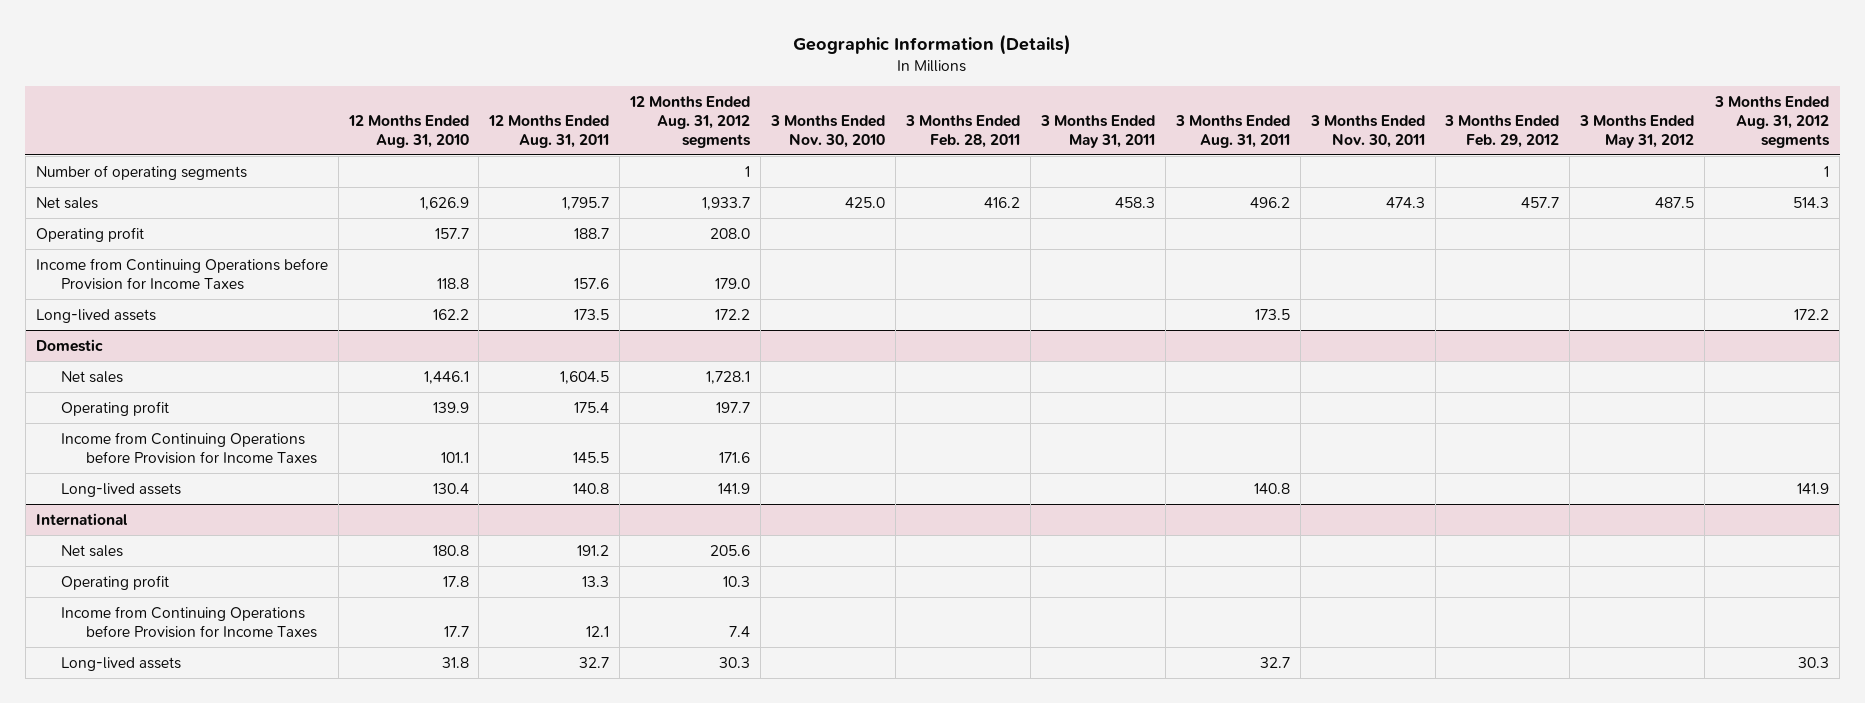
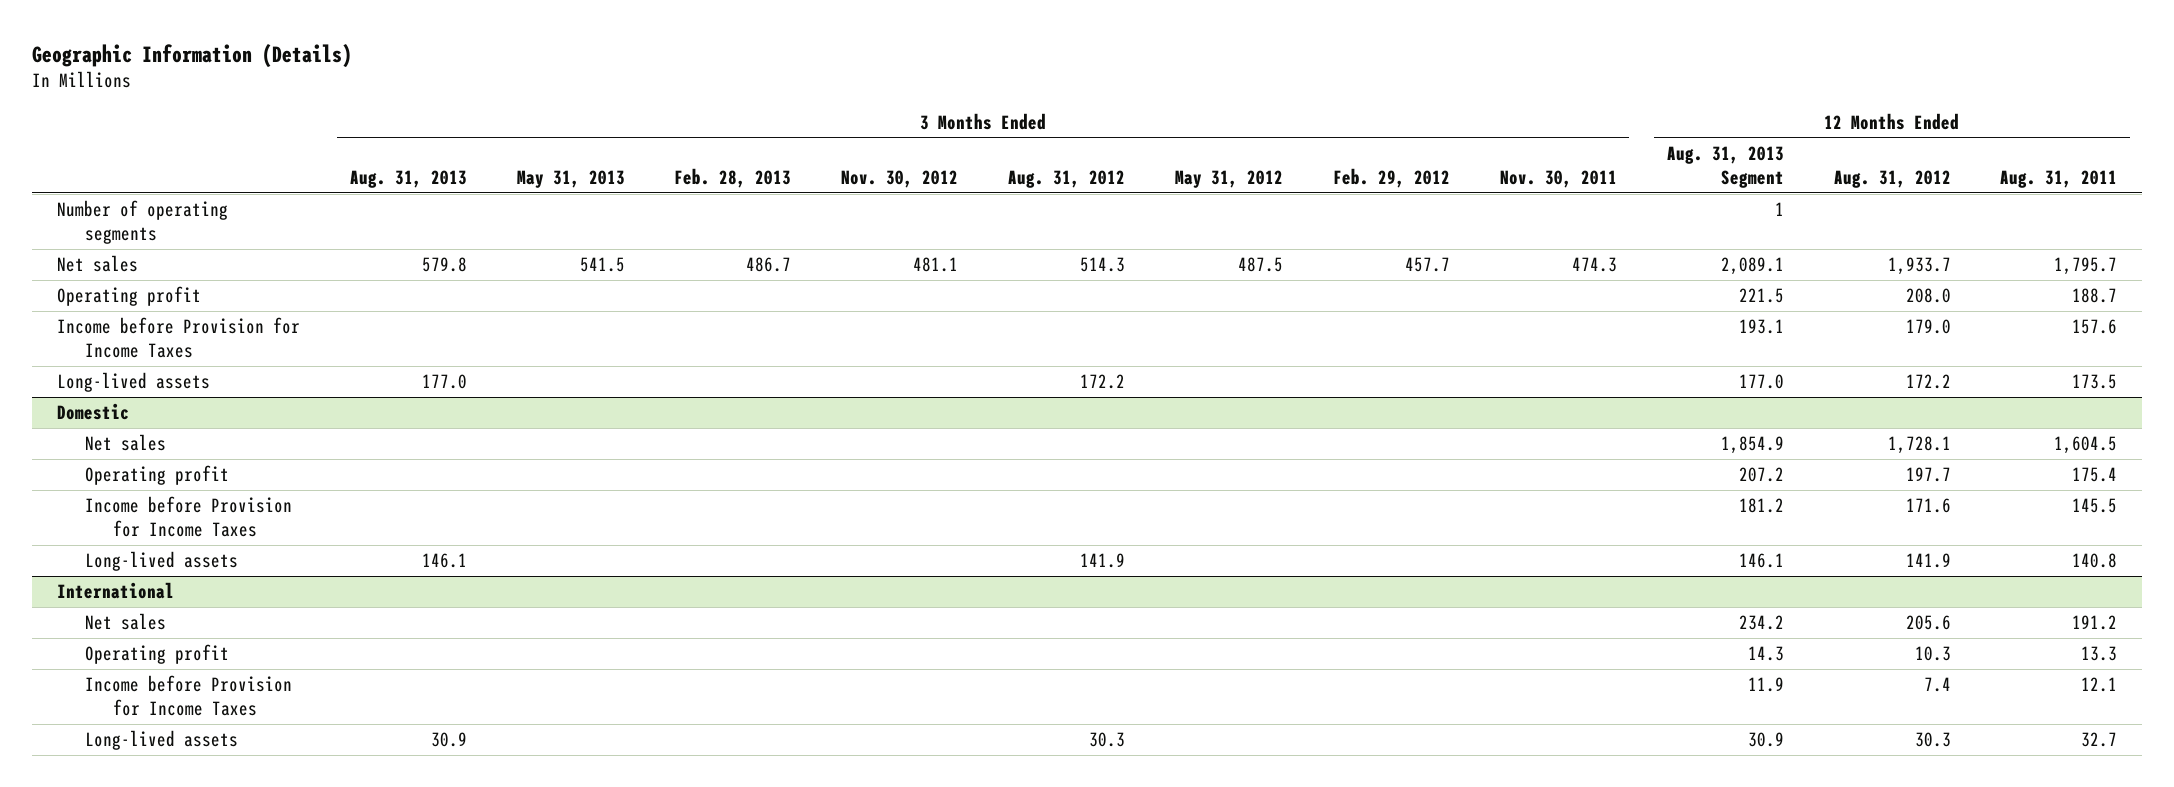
- | 12 Months Ended Aug. 31, 2010 | 12 Months Ended Aug. 31, 2011 | 12 Months Ended Aug. 31, 2012 segments | 3 Months Ended Nov. 30, 2010 | 3 Months Ended Feb. 28, 2011 | 3 Months Ended May 31, 2011 | 3 Months Ended Aug. 31, 2011 | 3 Months Ended Nov. 30, 2011 | 3 Months Ended Feb. 29, 2012 | 3 Months Ended May 31, 2012 | 3 Months Ended Aug. 31, 2012 segments
+ | 3 Months Ended Aug. 31, 2013 | 3 Months Ended May 31, 2013 | 3 Months Ended Feb. 28, 2013 | 3 Months Ended Nov. 30, 2012 | 3 Months Ended Aug. 31, 2012 | 3 Months Ended May 31, 2012 | 3 Months Ended Feb. 29, 2012 | 3 Months Ended Nov. 30, 2011 | 12 Months Ended Aug. 31, 2013 Segment | 12 Months Ended Aug. 31, 2012 | 12 Months Ended Aug. 31, 2011
- Income from Continuing Operations before Provision for Income Taxes | 118.8 | 157.6 | 179.0 | | | | | | | |
+ Income before Provision for Income Taxes | | | | | | | | | 193.1 | 179.0 | 157.6
@ Domestic
- Income from Continuing Operations before Provision for Income Taxes | 101.1 | 145.5 | 171.6 | | | | | | | |
+ Income before Provision for Income Taxes | | | | | | | | | 181.2 | 171.6 | 145.5
@ International
- Income from Continuing Operations before Provision for Income Taxes | 17.7 | 12.1 | 7.4 | | | | | | | |
+ Income before Provision for Income Taxes | | | | | | | | | 11.9 | 7.4 | 12.1

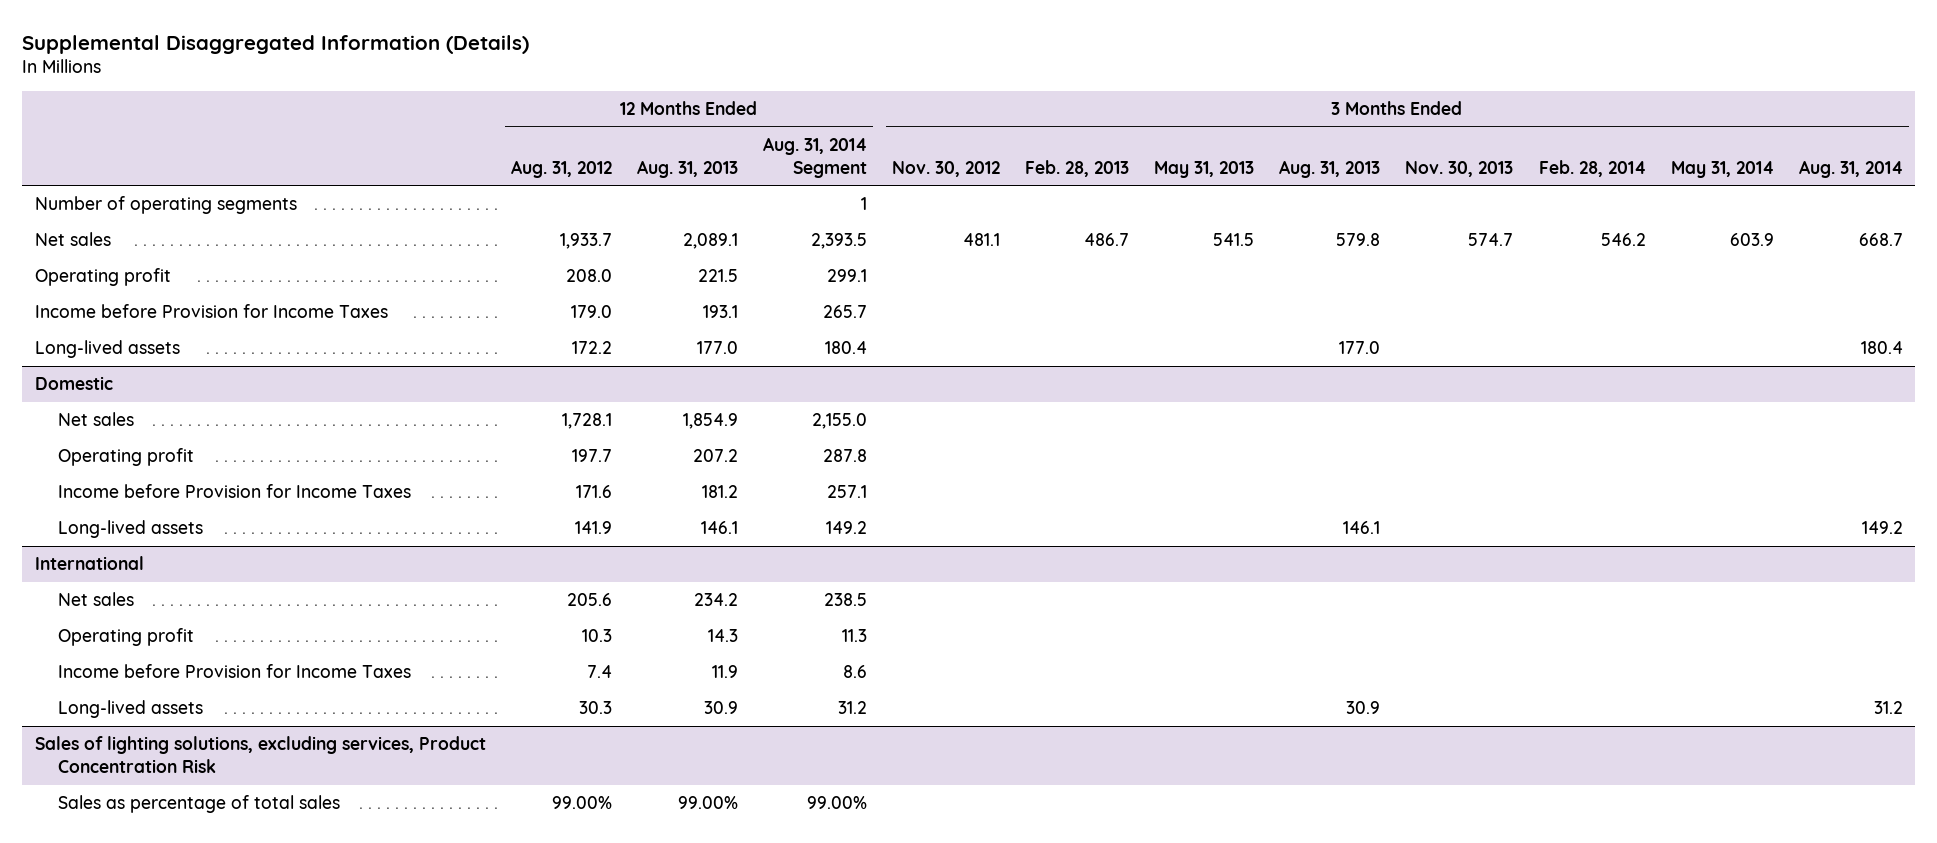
- Geographic Information (Details)
+ Supplemental Disaggregated Information (Details)
- | 3 Months Ended Aug. 31, 2013 | 3 Months Ended May 31, 2013 | 3 Months Ended Feb. 28, 2013 | 3 Months Ended Nov. 30, 2012 | 3 Months Ended Aug. 31, 2012 | 3 Months Ended May 31, 2012 | 3 Months Ended Feb. 29, 2012 | 3 Months Ended Nov. 30, 2011 | 12 Months Ended Aug. 31, 2013 Segment | 12 Months Ended Aug. 31, 2012 | 12 Months Ended Aug. 31, 2011
+ | 12 Months Ended Aug. 31, 2012 | 12 Months Ended Aug. 31, 2013 | 12 Months Ended Aug. 31, 2014 Segment | 3 Months Ended Nov. 30, 2012 | 3 Months Ended Feb. 28, 2013 | 3 Months Ended May 31, 2013 | 3 Months Ended Aug. 31, 2013 | 3 Months Ended Nov. 30, 2013 | 3 Months Ended Feb. 28, 2014 | 3 Months Ended May 31, 2014 | 3 Months Ended Aug. 31, 2014
+ Sales of lighting solutions, excluding services, Product Concentration Risk
+ Sales as percentage of total sales | 99.00% | 99.00% | 99.00% | | | | | | | |

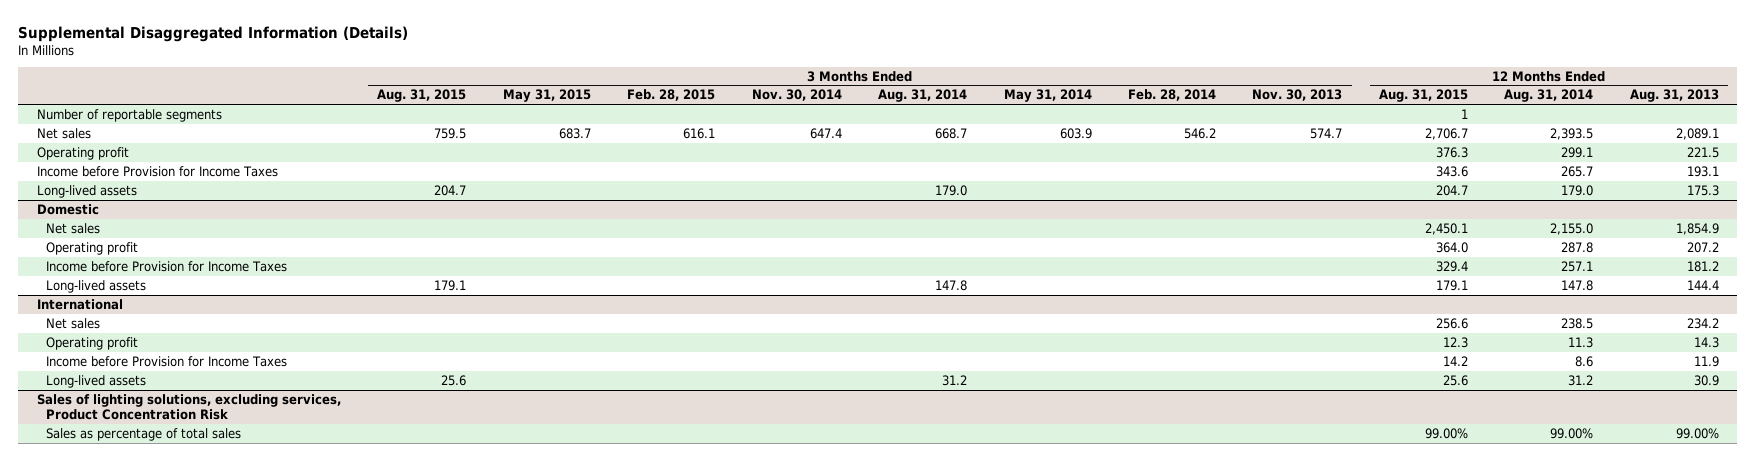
- | 12 Months Ended Aug. 31, 2012 | 12 Months Ended Aug. 31, 2013 | 12 Months Ended Aug. 31, 2014 Segment | 3 Months Ended Nov. 30, 2012 | 3 Months Ended Feb. 28, 2013 | 3 Months Ended May 31, 2013 | 3 Months Ended Aug. 31, 2013 | 3 Months Ended Nov. 30, 2013 | 3 Months Ended Feb. 28, 2014 | 3 Months Ended May 31, 2014 | 3 Months Ended Aug. 31, 2014
+ | 3 Months Ended Aug. 31, 2015 | 3 Months Ended May 31, 2015 | 3 Months Ended Feb. 28, 2015 | 3 Months Ended Nov. 30, 2014 | 3 Months Ended Aug. 31, 2014 | 3 Months Ended May 31, 2014 | 3 Months Ended Feb. 28, 2014 | 3 Months Ended Nov. 30, 2013 | 12 Months Ended Aug. 31, 2015 | 12 Months Ended Aug. 31, 2014 | 12 Months Ended Aug. 31, 2013
- Number of operating segments | | | 1 | | | | | | | |
+ Number of reportable segments | | | | | | | | | 1 | |
- Long-lived assets | 172.2 | 177.0 | 180.4 | | | | 177.0 | | | | 180.4
+ Long-lived assets | 204.7 | | | | 179.0 | | | | 204.7 | 179.0 | 175.3
@ Domestic
- Long-lived assets | 141.9 | 146.1 | 149.2 | | | | 146.1 | | | | 149.2
+ Long-lived assets | 179.1 | | | | 147.8 | | | | 179.1 | 147.8 | 144.4

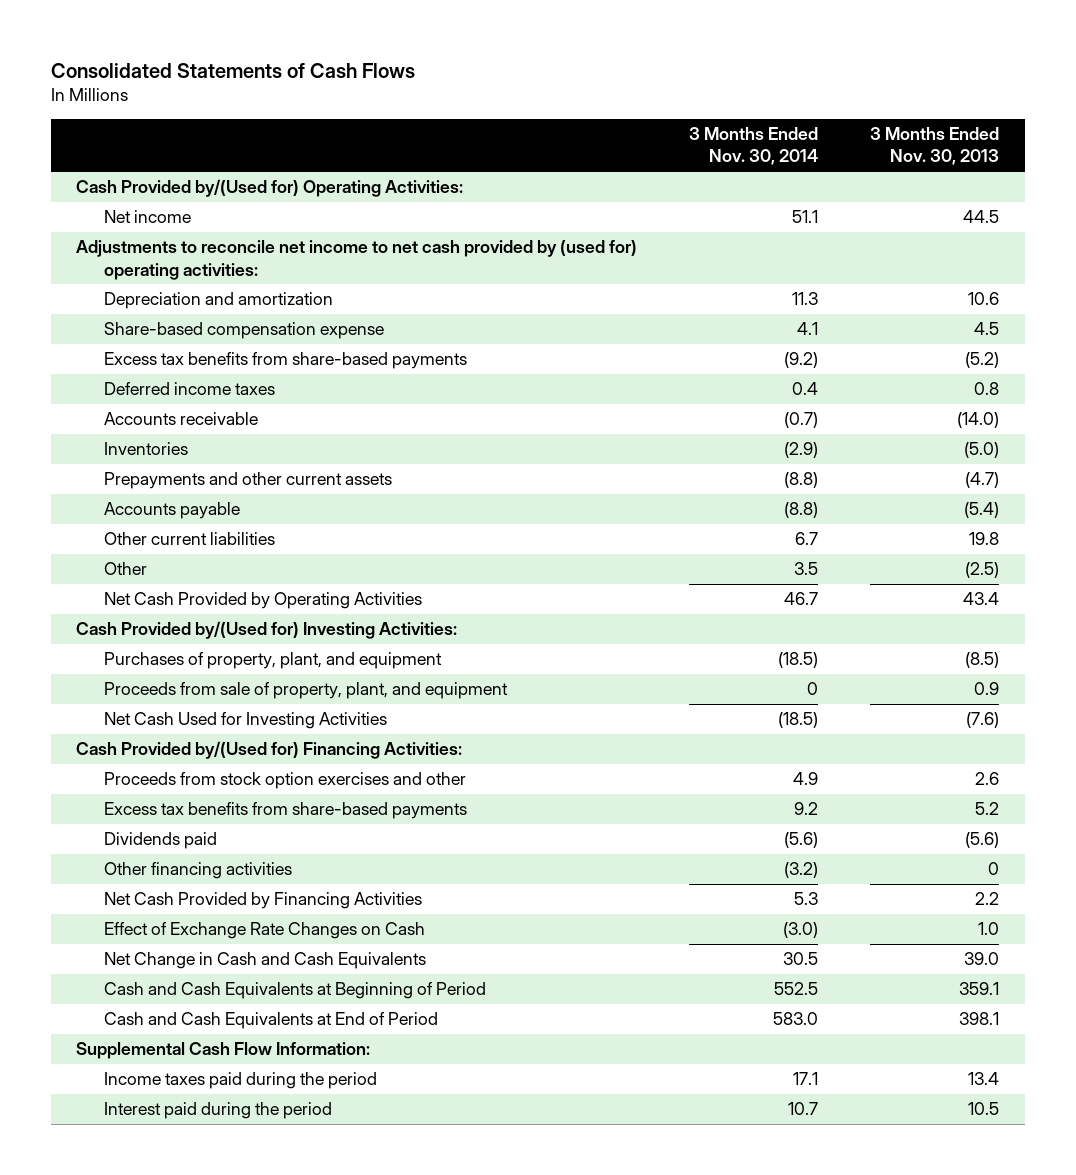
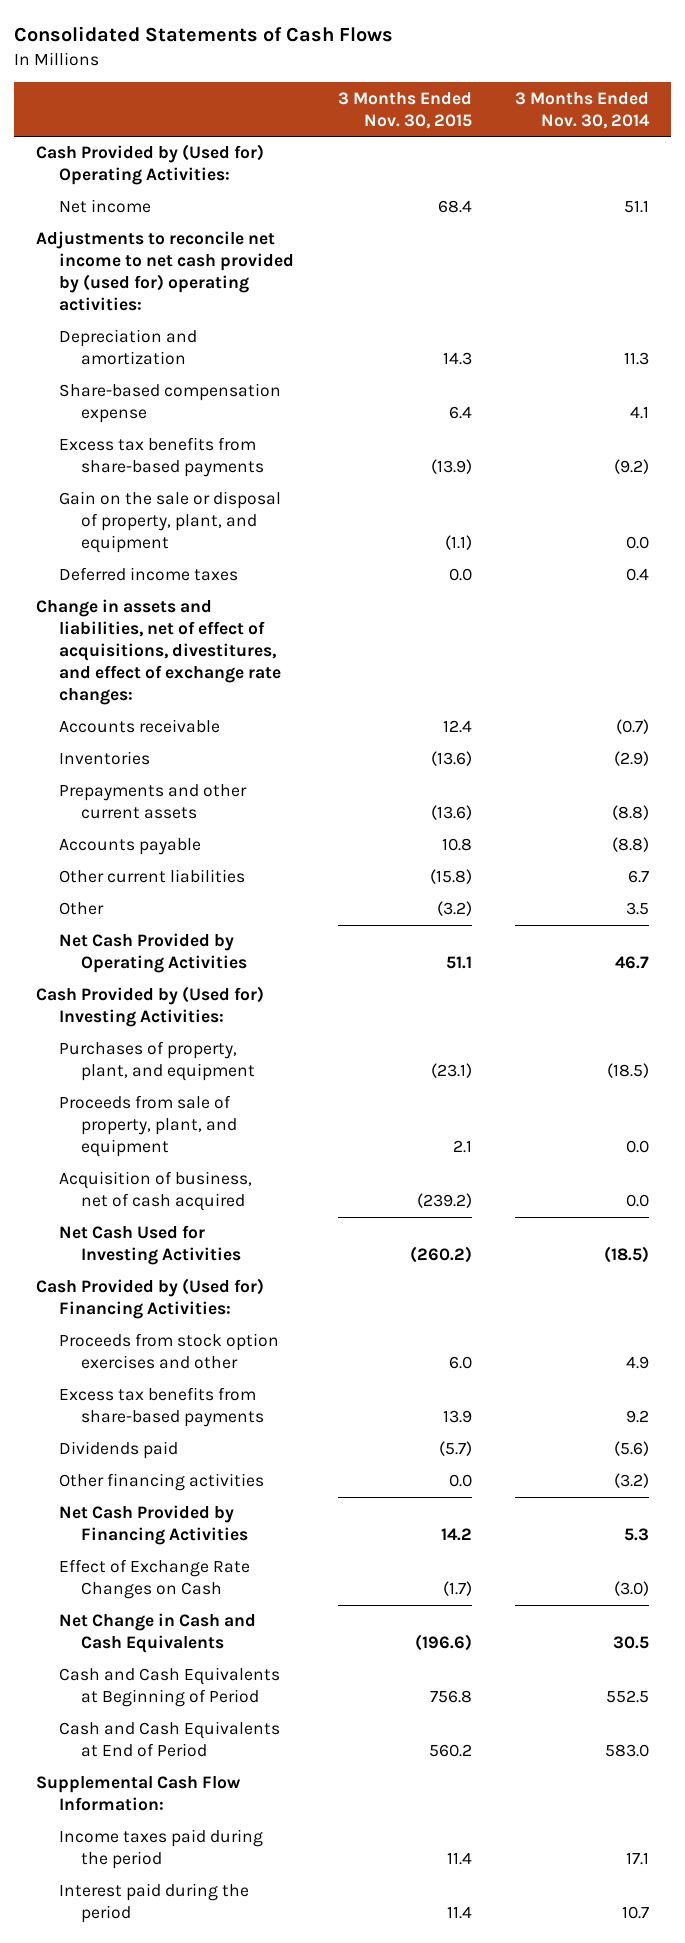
- | 3 Months Ended Nov. 30, 2014 | 3 Months Ended Nov. 30, 2013
+ | 3 Months Ended Nov. 30, 2015 | 3 Months Ended Nov. 30, 2014
- Cash Provided by/(Used for) Operating Activities:
+ Cash Provided by (Used for) Operating Activities:
+ Gain on the sale or disposal of property, plant, and equipment | (1.1) | 0.0
+ Change in assets and liabilities, net of effect of acquisitions, divestitures, and effect of exchange rate changes:
- Cash Provided by/(Used for) Investing Activities:
+ Cash Provided by (Used for) Investing Activities:
- Proceeds from sale of property, plant, and equipment | 0 | 0.9
+ Proceeds from sale of property, plant, and equipment | 2.1 | 0.0
+ Acquisition of business, net of cash acquired | (239.2) | 0.0
- Cash Provided by/(Used for) Financing Activities:
+ Cash Provided by (Used for) Financing Activities:

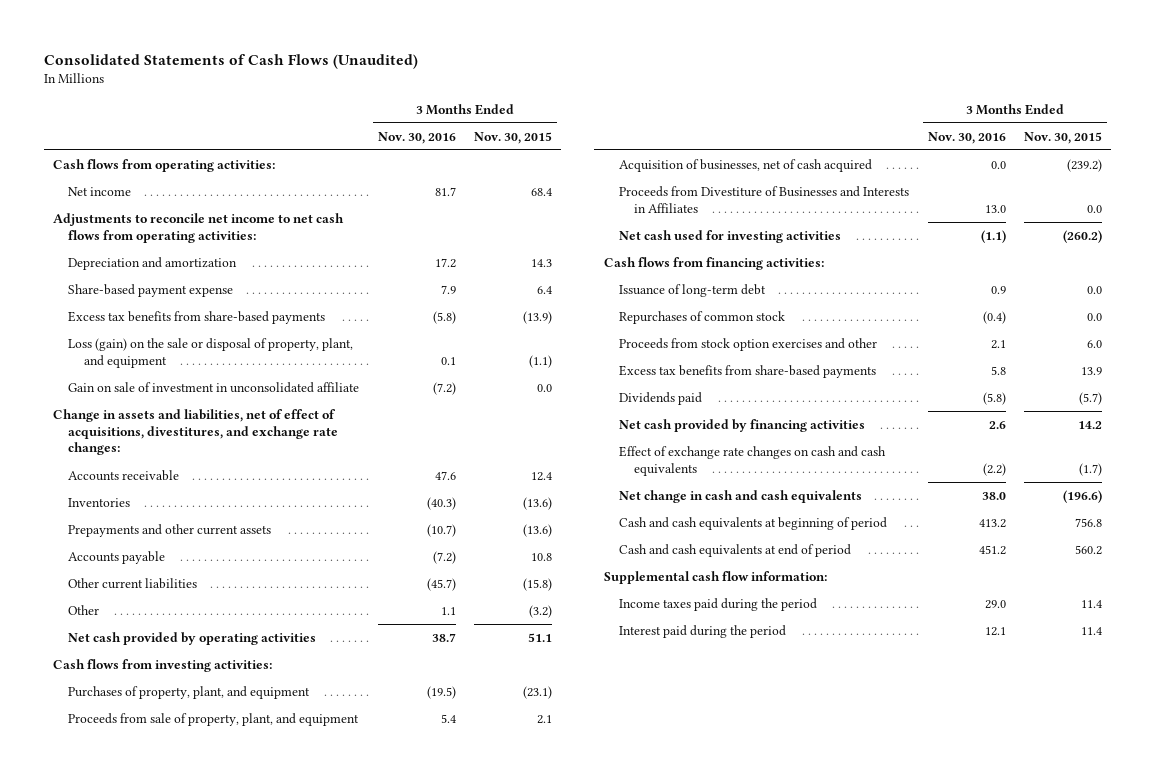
- Consolidated Statements of Cash Flows
+ Consolidated Statements of Cash Flows (Unaudited)
- | 3 Months Ended Nov. 30, 2015 | 3 Months Ended Nov. 30, 2014
+ | 3 Months Ended Nov. 30, 2016 | 3 Months Ended Nov. 30, 2015
- Cash Provided by (Used for) Operating Activities:
+ Cash flows from operating activities:
- Adjustments to reconcile net income to net cash provided by (used for) operating activities:
+ Adjustments to reconcile net income to net cash flows from operating activities:
- Share-based compensation expense | 6.4 | 4.1
+ Share-based payment expense | 7.9 | 6.4
- Gain on the sale or disposal of property, plant, and equipment | (1.1) | 0.0
- Deferred income taxes | 0.0 | 0.4
- Change in assets and liabilities, net of effect of acquisitions, divestitures, and effect of exchange rate changes:
+ Loss (gain) on the sale or disposal of property, plant, and equipment | 0.1 | (1.1)
+ Gain on sale of investment in unconsolidated affiliate | (7.2) | 0.0
+ Change in assets and liabilities, net of effect of acquisitions, divestitures, and exchange rate changes:
- Net Cash Provided by Operating Activities | 51.1 | 46.7
- Cash Provided by (Used for) Investing Activities:
+ Net cash provided by operating activities | 38.7 | 51.1
+ Cash flows from investing activities:
- Acquisition of business, net of cash acquired | (239.2) | 0.0
- Net Cash Used for Investing Activities | (260.2) | (18.5)
- Cash Provided by (Used for) Financing Activities:
+ Acquisition of businesses, net of cash acquired | 0.0 | (239.2)
+ Proceeds from Divestiture of Businesses and Interests in Affiliates | 13.0 | 0.0
+ Net cash used for investing activities | (1.1) | (260.2)
+ Cash flows from financing activities:
+ Issuance of long-term debt | 0.9 | 0.0
+ Repurchases of common stock | (0.4) | 0.0
- Other financing activities | 0.0 | (3.2)
- Net Cash Provided by Financing Activities | 14.2 | 5.3
- Effect of Exchange Rate Changes on Cash | (1.7) | (3.0)
- Net Change in Cash and Cash Equivalents | (196.6) | 30.5
- Cash and Cash Equivalents at Beginning of Period | 756.8 | 552.5
- Cash and Cash Equivalents at End of Period | 560.2 | 583.0
- Supplemental Cash Flow Information:
+ Net cash provided by financing activities | 2.6 | 14.2
+ Effect of exchange rate changes on cash and cash equivalents | (2.2) | (1.7)
+ Net change in cash and cash equivalents | 38.0 | (196.6)
+ Cash and cash equivalents at beginning of period | 413.2 | 756.8
+ Cash and cash equivalents at end of period | 451.2 | 560.2
+ Supplemental cash flow information:

